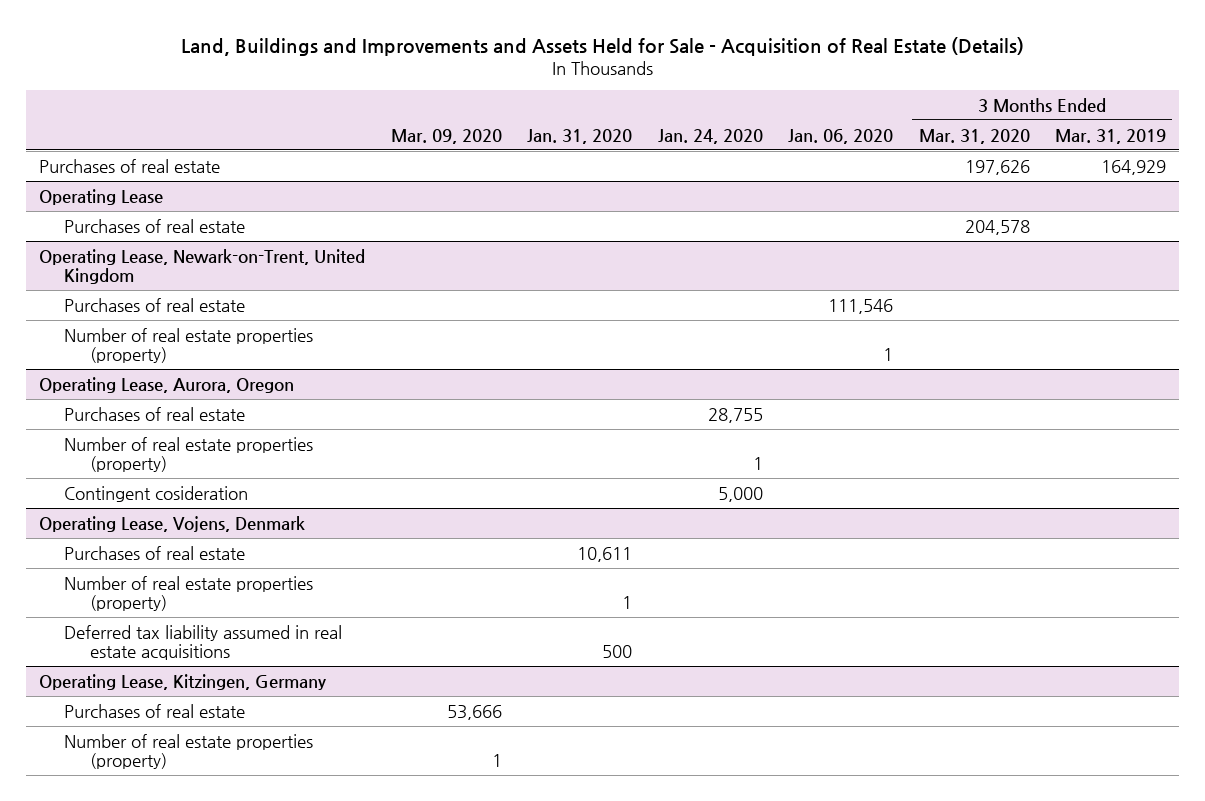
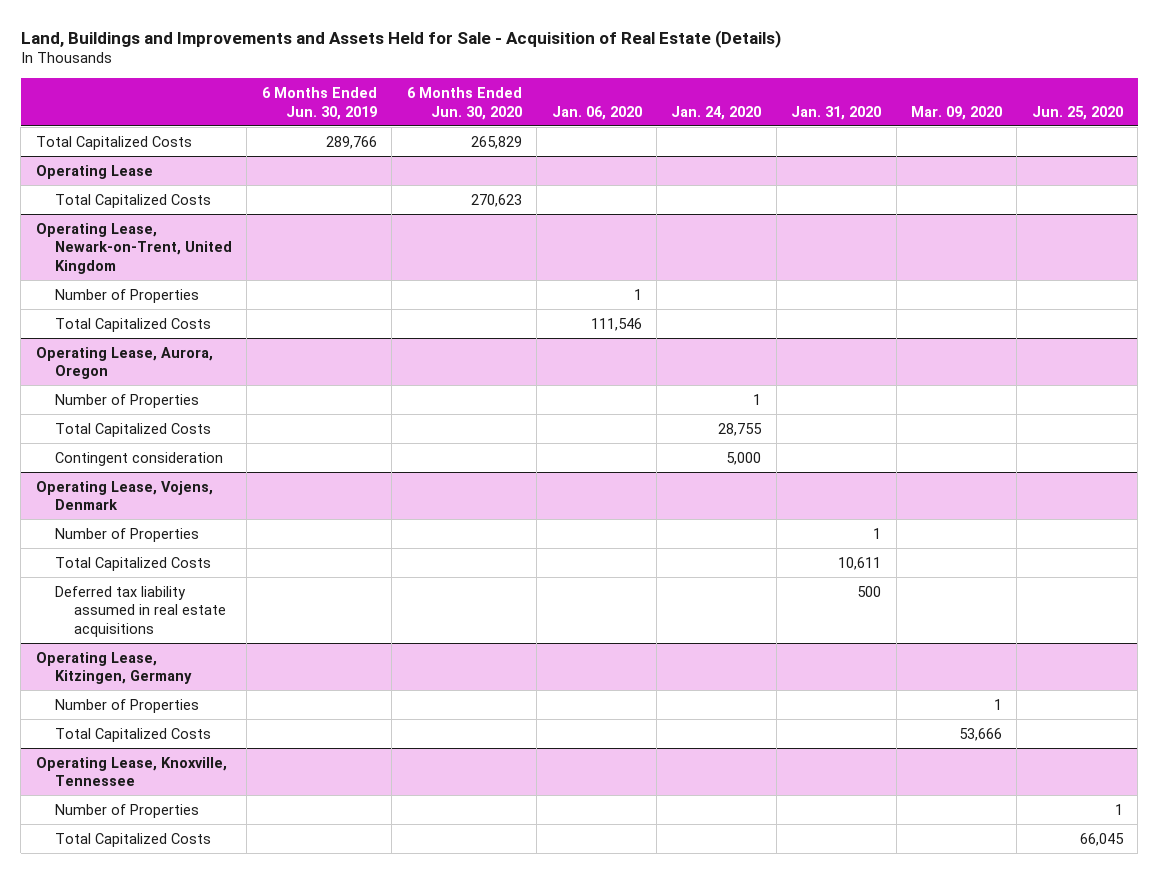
- | Mar. 09, 2020 | Jan. 31, 2020 | Jan. 24, 2020 | Jan. 06, 2020 | 3 Months Ended Mar. 31, 2020 | 3 Months Ended Mar. 31, 2019
+ | 6 Months Ended Jun. 30, 2019 | 6 Months Ended Jun. 30, 2020 | Jan. 06, 2020 | Jan. 24, 2020 | Jan. 31, 2020 | Mar. 09, 2020 | Jun. 25, 2020
- Purchases of real estate | | | | | 197,626 | 164,929
+ Total Capitalized Costs | 289,766 | 265,829 | | | | |
@ Operating Lease
- Purchases of real estate | | | | | 204,578 |
+ Total Capitalized Costs | | 270,623 | | | | |
@ Operating Lease, Newark-on-Trent, United Kingdom
- Purchases of real estate | | | | 111,546 | |
- Number of real estate properties (property) | | | | 1 | |
+ Number of Properties | | | 1 | | | |
+ Total Capitalized Costs | | | 111,546 | | | |
@ Operating Lease, Aurora, Oregon
- Purchases of real estate | | | 28,755 | | |
- Number of real estate properties (property) | | | 1 | | |
- Contingent cosideration | | | 5,000 | | |
+ Number of Properties | | | | 1 | | |
+ Total Capitalized Costs | | | | 28,755 | | |
+ Contingent consideration | | | | 5,000 | | |
@ Operating Lease, Vojens, Denmark
- Purchases of real estate | | 10,611 | | | |
- Number of real estate properties (property) | | 1 | | | |
+ Number of Properties | | | | | 1 | |
+ Total Capitalized Costs | | | | | 10,611 | |
@ Operating Lease, Kitzingen, Germany
- Purchases of real estate | 53,666 | | | | |
- Number of real estate properties (property) | 1 | | | | |
+ Number of Properties | | | | | | 1 |
+ Total Capitalized Costs | | | | | | 53,666 |
+ Operating Lease, Knoxville, Tennessee
+ Number of Properties | | | | | | | 1
+ Total Capitalized Costs | | | | | | | 66,045

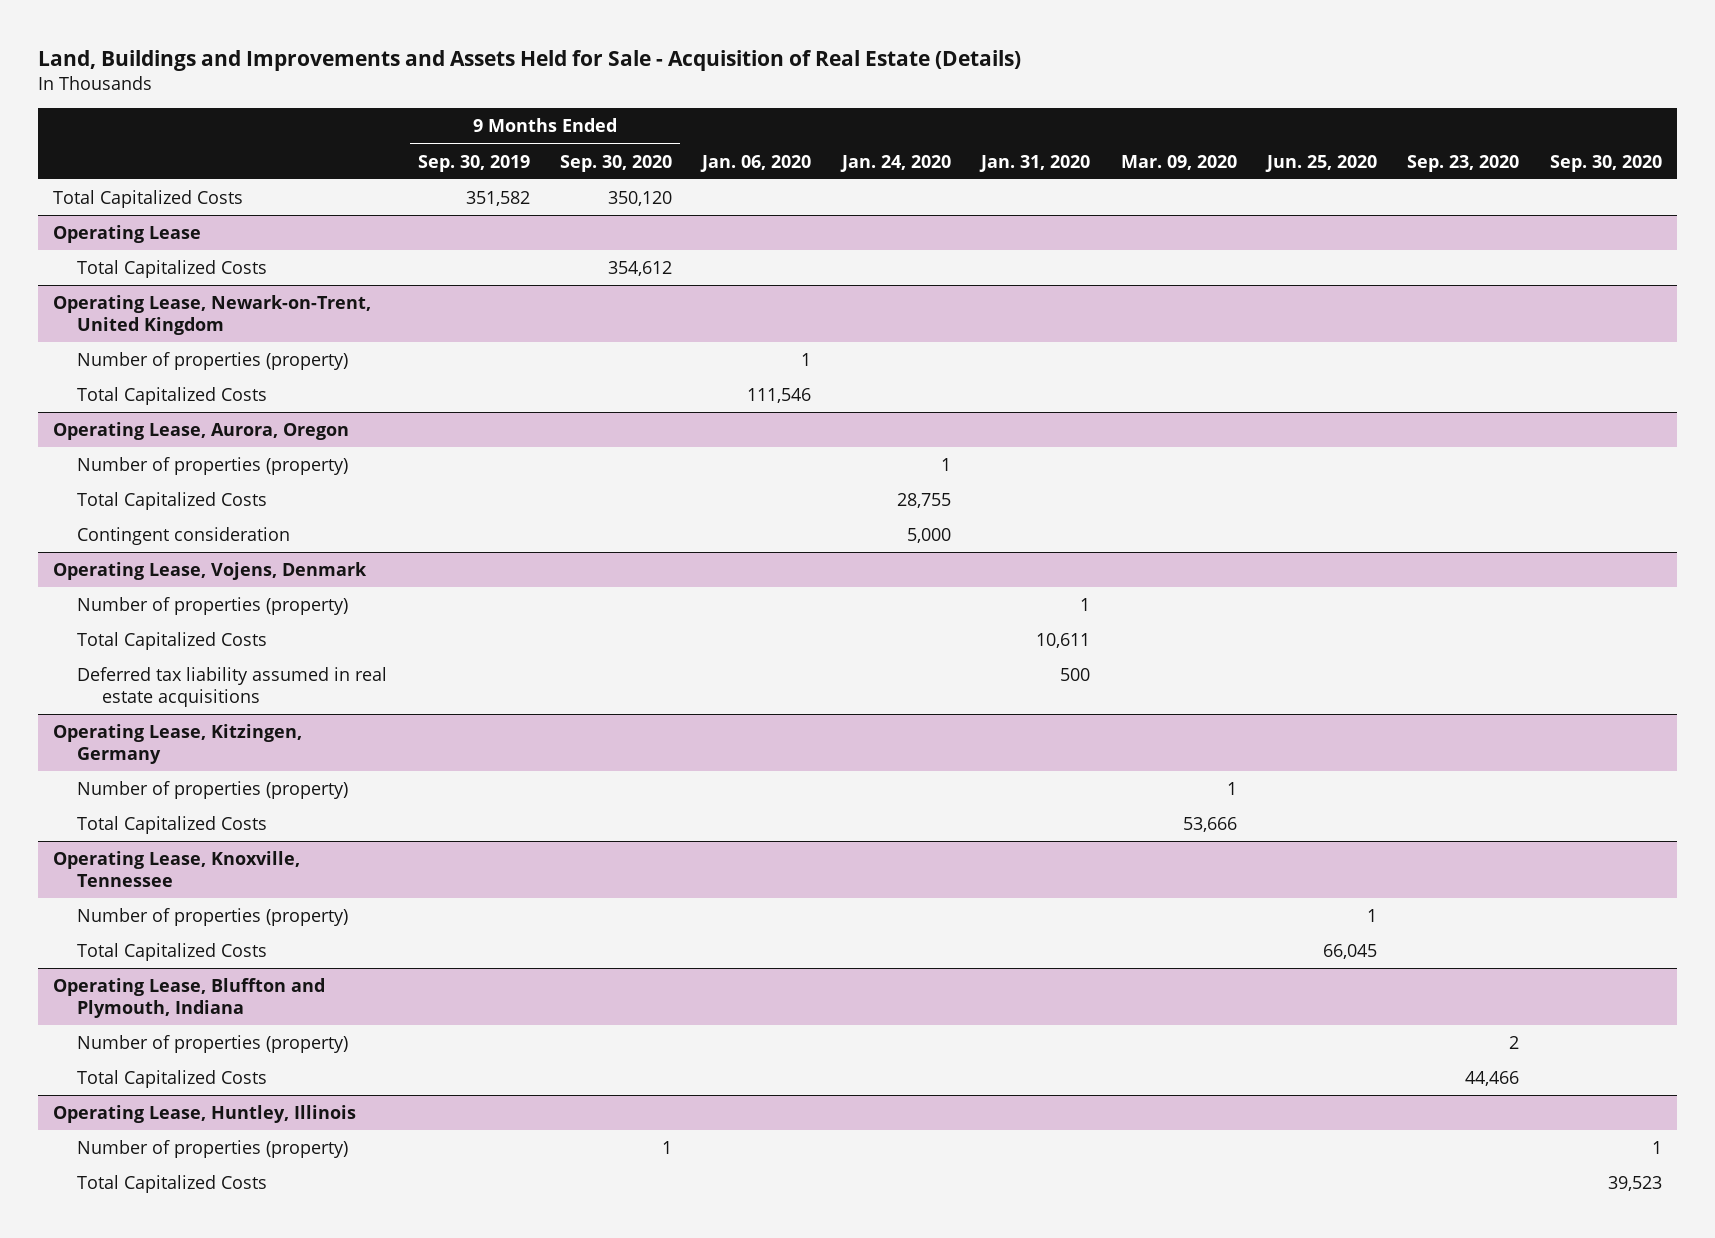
- | 6 Months Ended Jun. 30, 2019 | 6 Months Ended Jun. 30, 2020 | Jan. 06, 2020 | Jan. 24, 2020 | Jan. 31, 2020 | Mar. 09, 2020 | Jun. 25, 2020
+ | 9 Months Ended Sep. 30, 2019 | 9 Months Ended Sep. 30, 2020 | Jan. 06, 2020 | Jan. 24, 2020 | Jan. 31, 2020 | Mar. 09, 2020 | Jun. 25, 2020 | Sep. 23, 2020 | Sep. 30, 2020
@ Operating Lease, Newark-on-Trent, United Kingdom
- Number of Properties | | | 1 | | | |
+ Number of properties (property) | | | 1 | | | | | |
@ Operating Lease, Aurora, Oregon
- Number of Properties | | | | 1 | | |
+ Number of properties (property) | | | | 1 | | | | |
@ Operating Lease, Vojens, Denmark
- Number of Properties | | | | | 1 | |
+ Number of properties (property) | | | | | 1 | | | |
@ Operating Lease, Kitzingen, Germany
- Number of Properties | | | | | | 1 |
+ Number of properties (property) | | | | | | 1 | | |
@ Operating Lease, Knoxville, Tennessee
- Number of Properties | | | | | | | 1
+ Number of properties (property) | | | | | | | 1 | |
+ Operating Lease, Bluffton and Plymouth, Indiana
+ Number of properties (property) | | | | | | | | 2 |
+ Total Capitalized Costs | | | | | | | | 44,466 |
+ Operating Lease, Huntley, Illinois
+ Number of properties (property) | | 1 | | | | | | | 1
+ Total Capitalized Costs | | | | | | | | | 39,523

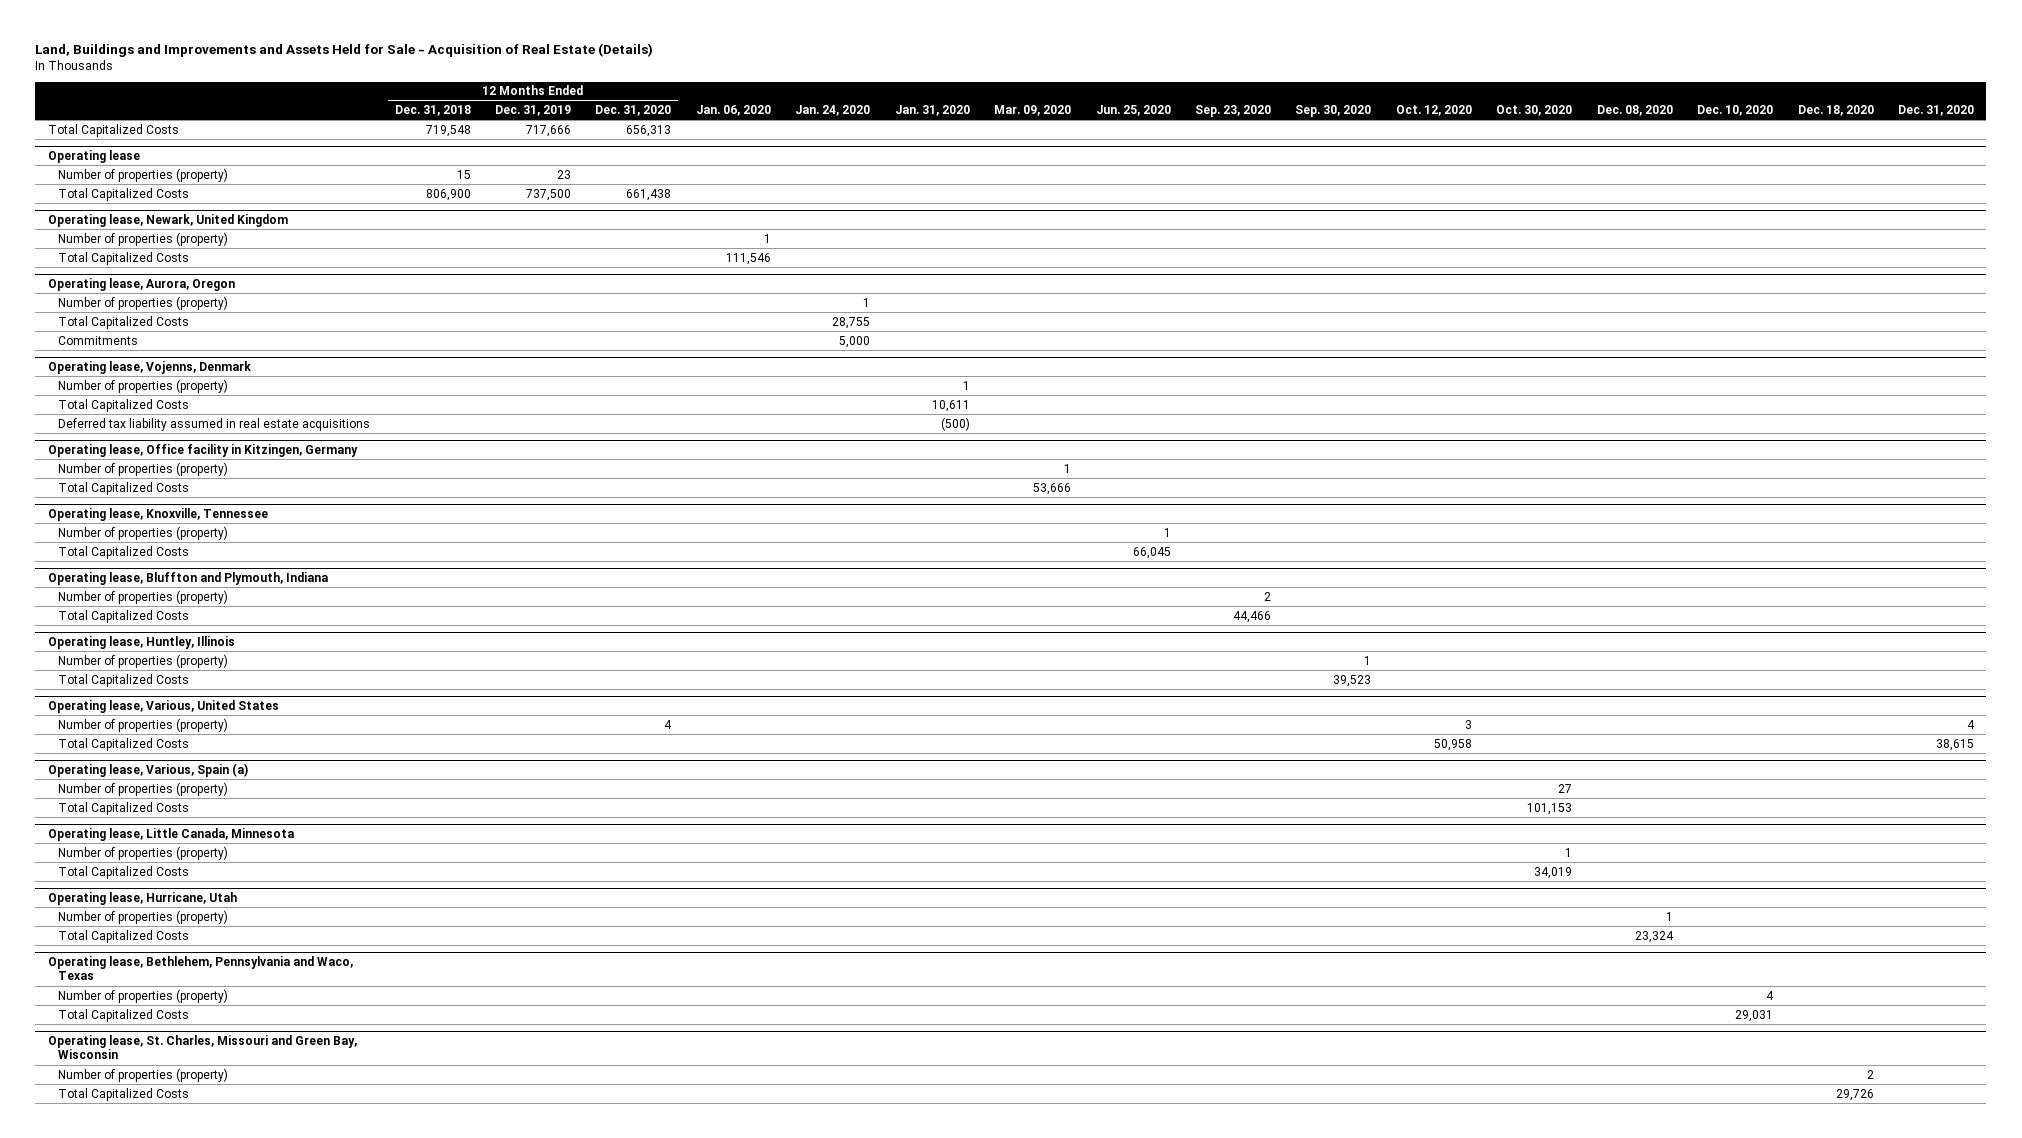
- | 9 Months Ended Sep. 30, 2019 | 9 Months Ended Sep. 30, 2020 | Jan. 06, 2020 | Jan. 24, 2020 | Jan. 31, 2020 | Mar. 09, 2020 | Jun. 25, 2020 | Sep. 23, 2020 | Sep. 30, 2020
+ | 12 Months Ended Dec. 31, 2018 | 12 Months Ended Dec. 31, 2019 | 12 Months Ended Dec. 31, 2020 | Jan. 06, 2020 | Jan. 24, 2020 | Jan. 31, 2020 | Mar. 09, 2020 | Jun. 25, 2020 | Sep. 23, 2020 | Sep. 30, 2020 | Oct. 12, 2020 | Oct. 30, 2020 | Dec. 08, 2020 | Dec. 10, 2020 | Dec. 18, 2020 | Dec. 31, 2020
- Operating Lease
+ Operating lease
+ Number of properties (property) | 15 | 23 | | | | | | | | | | | | | |
- Operating Lease, Newark-on-Trent, United Kingdom
+ Operating lease, Newark, United Kingdom
- Operating Lease, Aurora, Oregon
+ Operating lease, Aurora, Oregon
- Contingent consideration | | | | 5,000 | | | | |
- Operating Lease, Vojens, Denmark
+ Commitments | | | | | 5,000 | | | | | | | | | | |
+ Operating lease, Vojenns, Denmark
- Deferred tax liability assumed in real estate acquisitions | | | | | 500 | | | |
- Operating Lease, Kitzingen, Germany
+ Deferred tax liability assumed in real estate acquisitions | | | | | | (500) | | | | | | | | | |
+ Operating lease, Office facility in Kitzingen, Germany
- Operating Lease, Knoxville, Tennessee
+ Operating lease, Knoxville, Tennessee
- Operating Lease, Bluffton and Plymouth, Indiana
+ Operating lease, Bluffton and Plymouth, Indiana
- Operating Lease, Huntley, Illinois
+ Operating lease, Huntley, Illinois
+ Operating lease, Various, United States
+ Number of properties (property) | | | 4 | | | | | | | | 3 | | | | | 4
+ Total Capitalized Costs | | | | | | | | | | | 50,958 | | | | | 38,615
+ Operating lease, Various, Spain (a)
+ Number of properties (property) | | | | | | | | | | | | 27 | | | |
+ Total Capitalized Costs | | | | | | | | | | | | 101,153 | | | |
+ Operating lease, Little Canada, Minnesota
+ Number of properties (property) | | | | | | | | | | | | 1 | | | |
+ Total Capitalized Costs | | | | | | | | | | | | 34,019 | | | |
+ Operating lease, Hurricane, Utah
+ Number of properties (property) | | | | | | | | | | | | | 1 | | |
+ Total Capitalized Costs | | | | | | | | | | | | | 23,324 | | |
+ Operating lease, Bethlehem, Pennsylvania and Waco, Texas
+ Number of properties (property) | | | | | | | | | | | | | | 4 | |
+ Total Capitalized Costs | | | | | | | | | | | | | | 29,031 | |
+ Operating lease, St. Charles, Missouri and Green Bay, Wisconsin
+ Number of properties (property) | | | | | | | | | | | | | | | 2 |
+ Total Capitalized Costs | | | | | | | | | | | | | | | 29,726 |

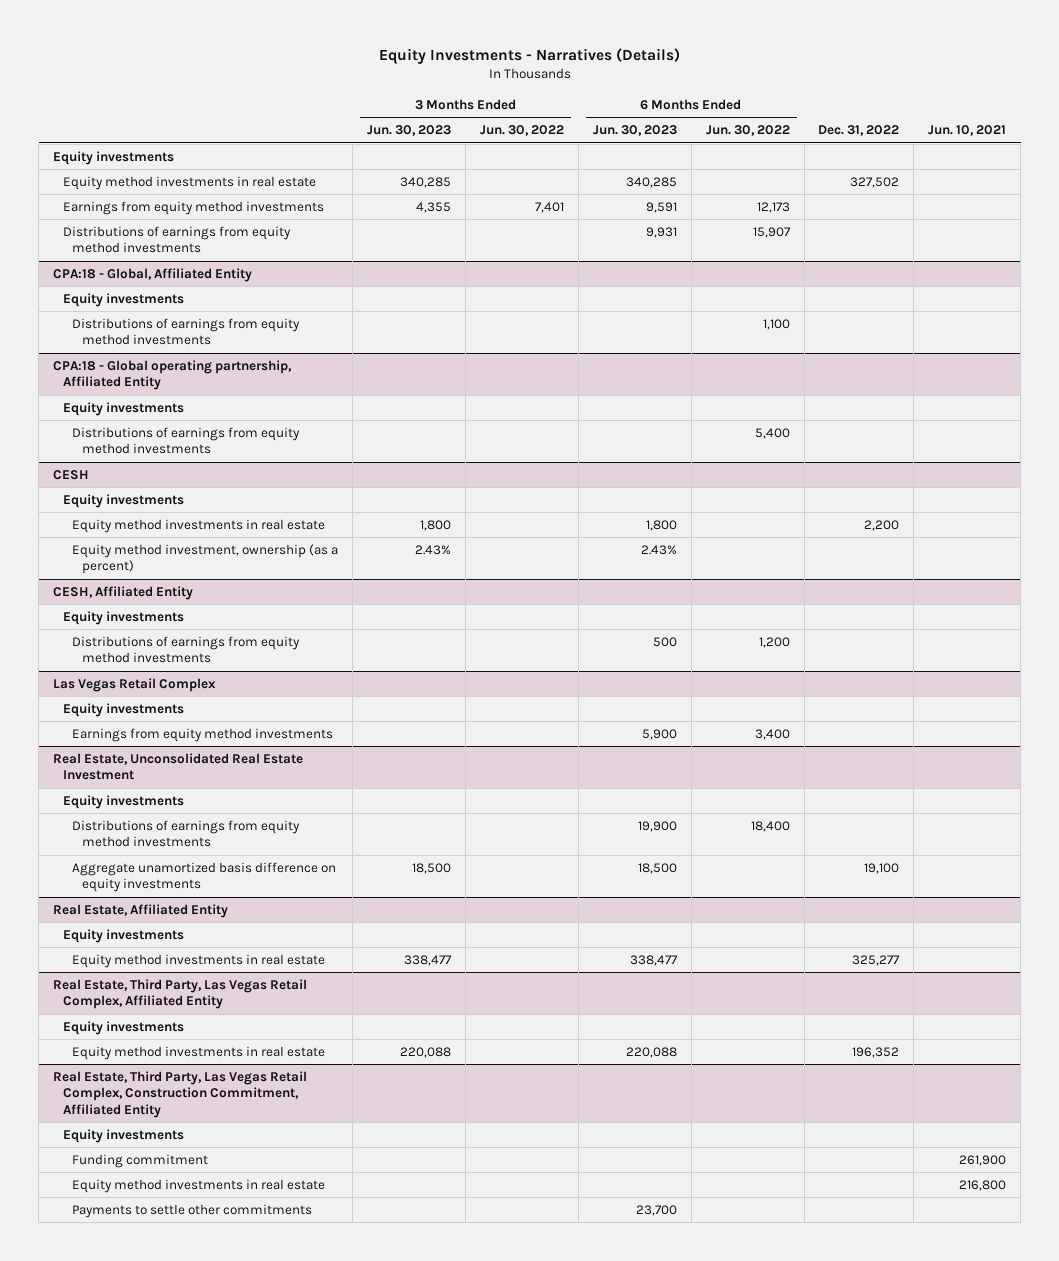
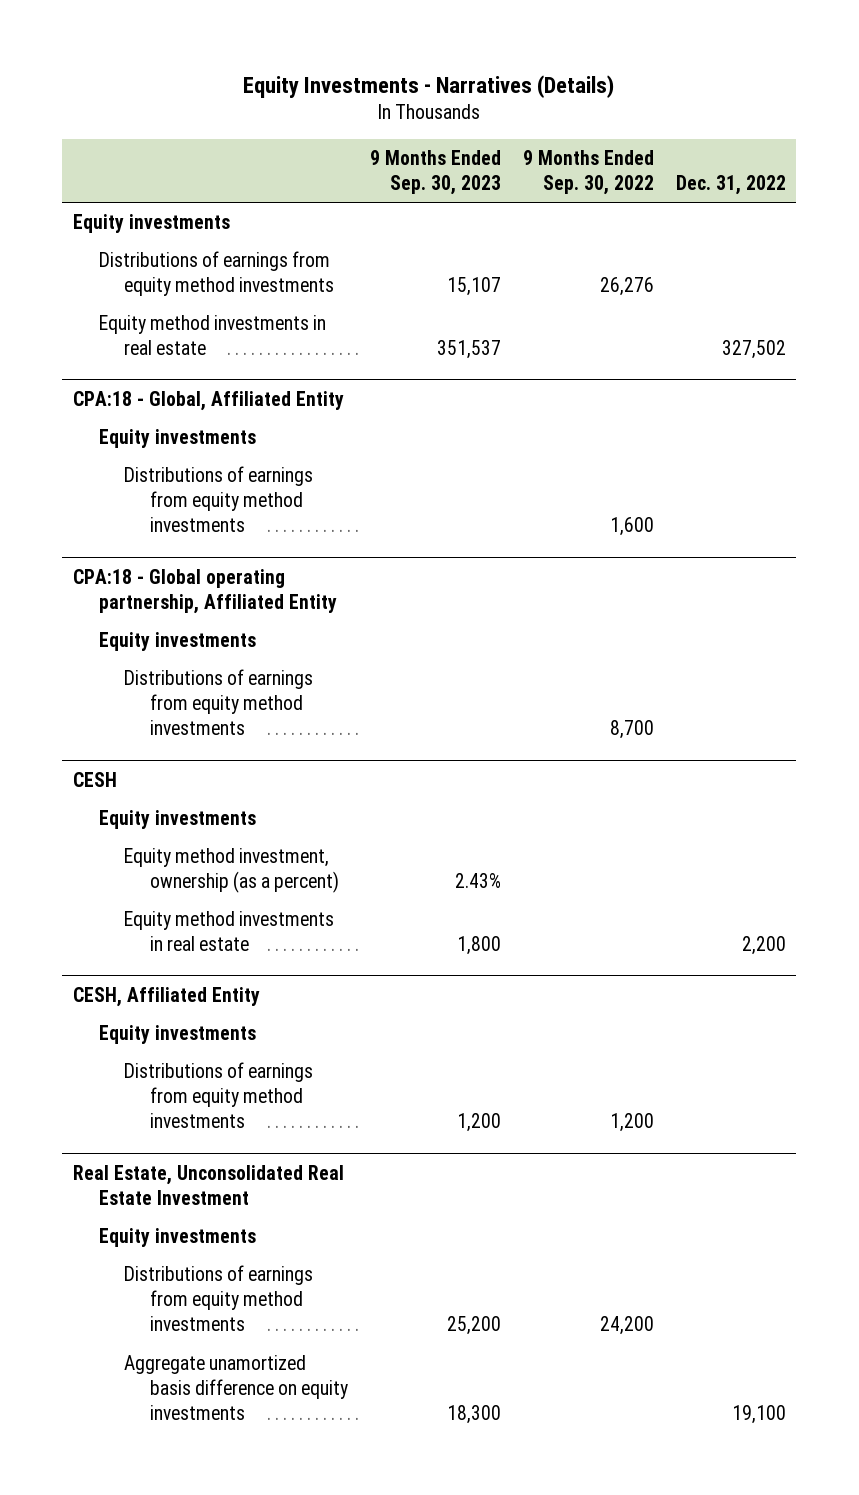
- | 3 Months Ended Jun. 30, 2023 | 3 Months Ended Jun. 30, 2022 | 6 Months Ended Jun. 30, 2023 | 6 Months Ended Jun. 30, 2022 | Dec. 31, 2022 | Jun. 10, 2021
+ | 9 Months Ended Sep. 30, 2023 | 9 Months Ended Sep. 30, 2022 | Dec. 31, 2022
- Earnings from equity method investments | 4,355 | 7,401 | 9,591 | 12,173 | |
moved down: Equity method investments in real estate | 351,537 | | 327,502
@ CESH
moved down: Equity method investments in real estate | 1,800 | | 2,200
- Las Vegas Retail Complex
- Equity investments
- Earnings from equity method investments | | | 5,900 | 3,400 | |
- Real Estate, Affiliated Entity
- Equity investments
- Equity method investments in real estate | 338,477 | | 338,477 | | 325,277 |
- Real Estate, Third Party, Las Vegas Retail Complex, Affiliated Entity
- Equity investments
- Equity method investments in real estate | 220,088 | | 220,088 | | 196,352 |
- Real Estate, Third Party, Las Vegas Retail Complex, Construction Commitment, Affiliated Entity
- Equity investments
- Funding commitment | | | | | | 261,900
- Equity method investments in real estate | | | | | | 216,800
- Payments to settle other commitments | | | 23,700 | | |

